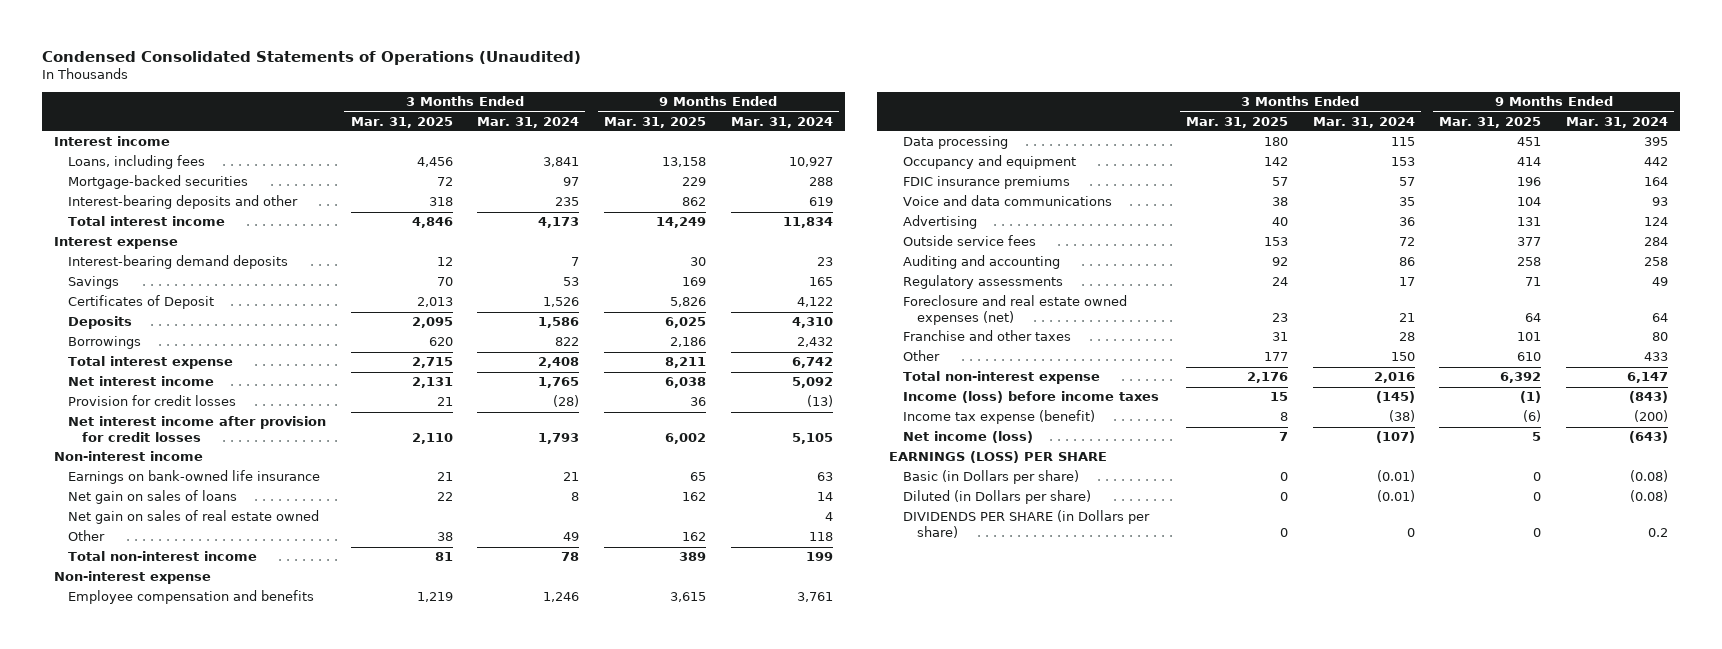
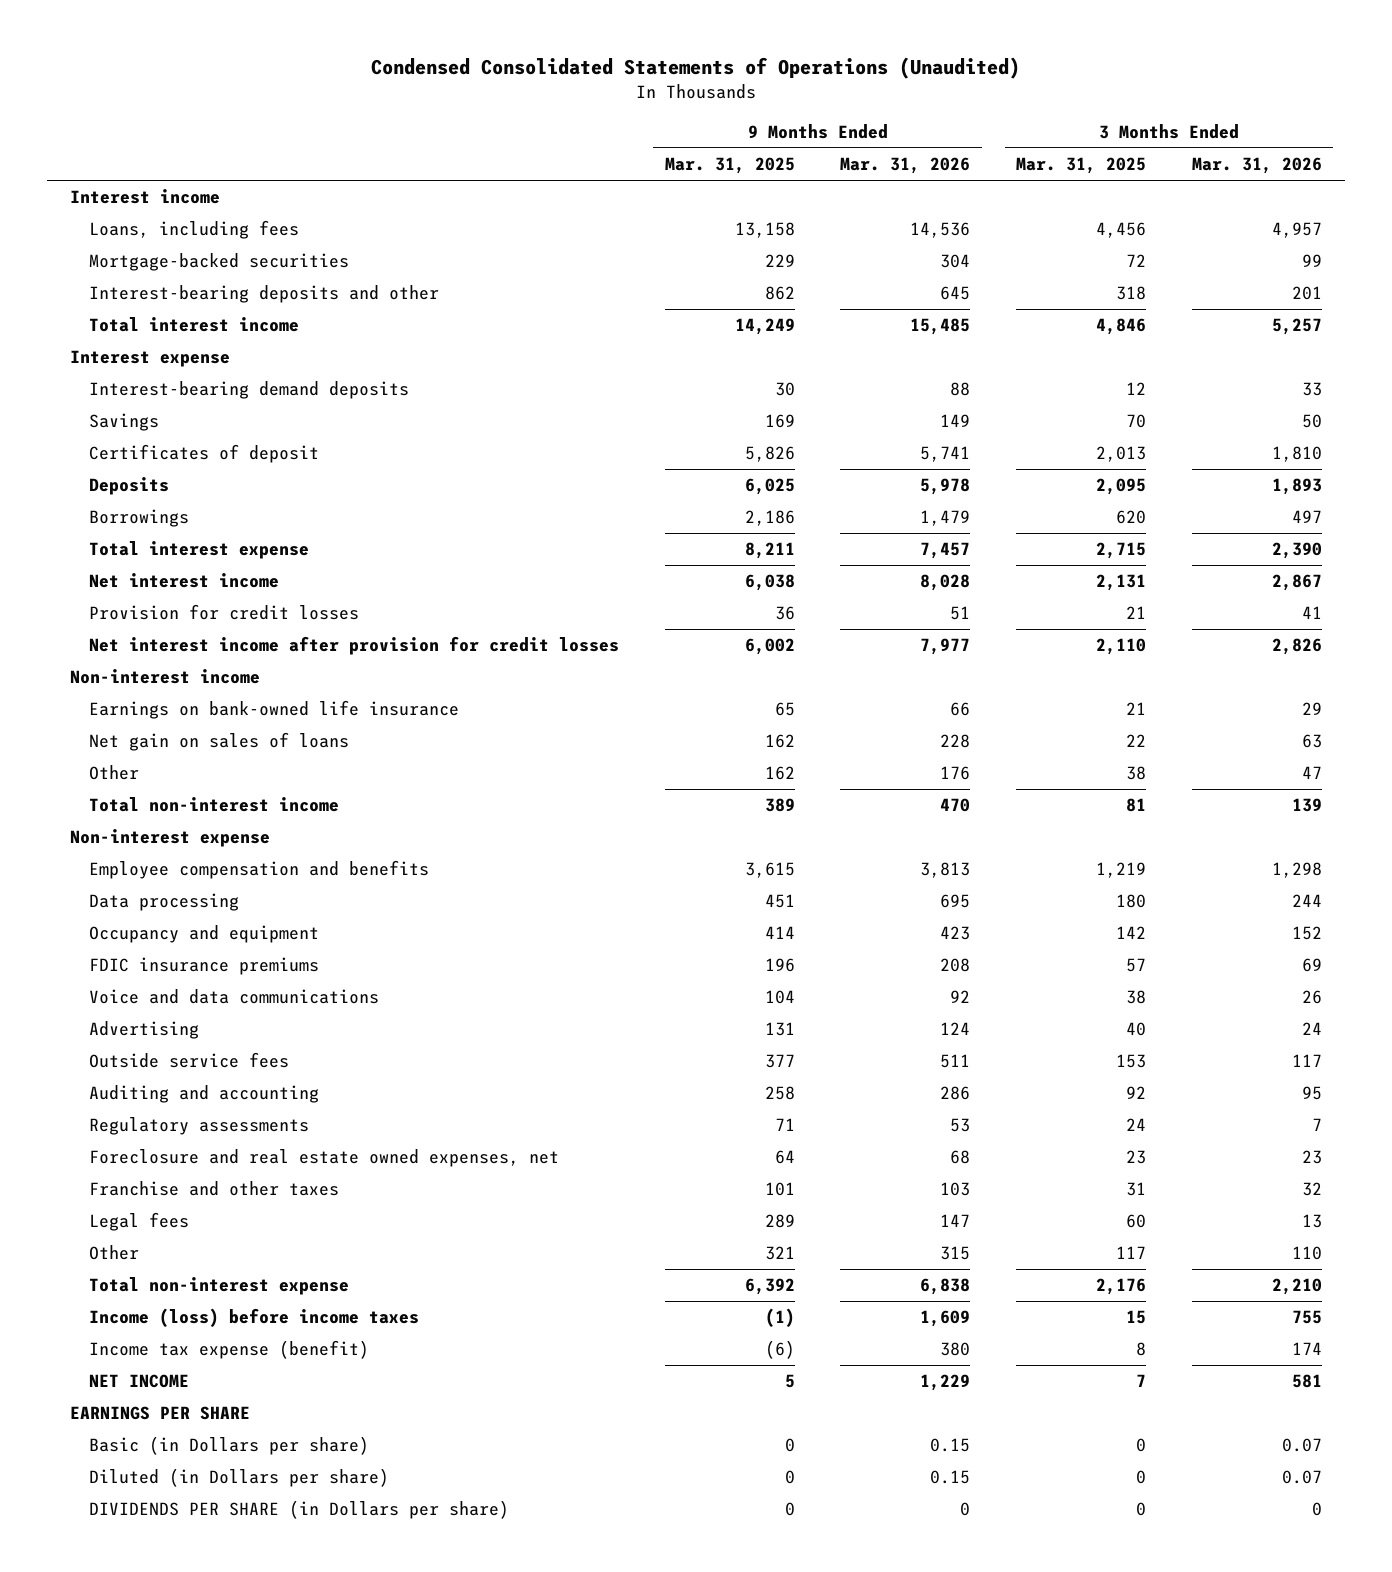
- | 3 Months Ended Mar. 31, 2025 | 3 Months Ended Mar. 31, 2024 | 9 Months Ended Mar. 31, 2025 | 9 Months Ended Mar. 31, 2024
+ | 9 Months Ended Mar. 31, 2025 | 9 Months Ended Mar. 31, 2026 | 3 Months Ended Mar. 31, 2025 | 3 Months Ended Mar. 31, 2026
- Certificates of Deposit | 2,013 | 1,526 | 5,826 | 4,122
+ Certificates of deposit | 5,826 | 5,741 | 2,013 | 1,810
- Net gain on sales of real estate owned | | | | 4
- Foreclosure and real estate owned expenses (net) | 23 | 21 | 64 | 64
+ Foreclosure and real estate owned expenses, net | 64 | 68 | 23 | 23
- Other | 177 | 150 | 610 | 433
+ Legal fees | 289 | 147 | 60 | 13
+ Other | 321 | 315 | 117 | 110
- Net income (loss) | 7 | (107) | 5 | (643)
- EARNINGS (LOSS) PER SHARE
+ NET INCOME | 5 | 1,229 | 7 | 581
+ EARNINGS PER SHARE

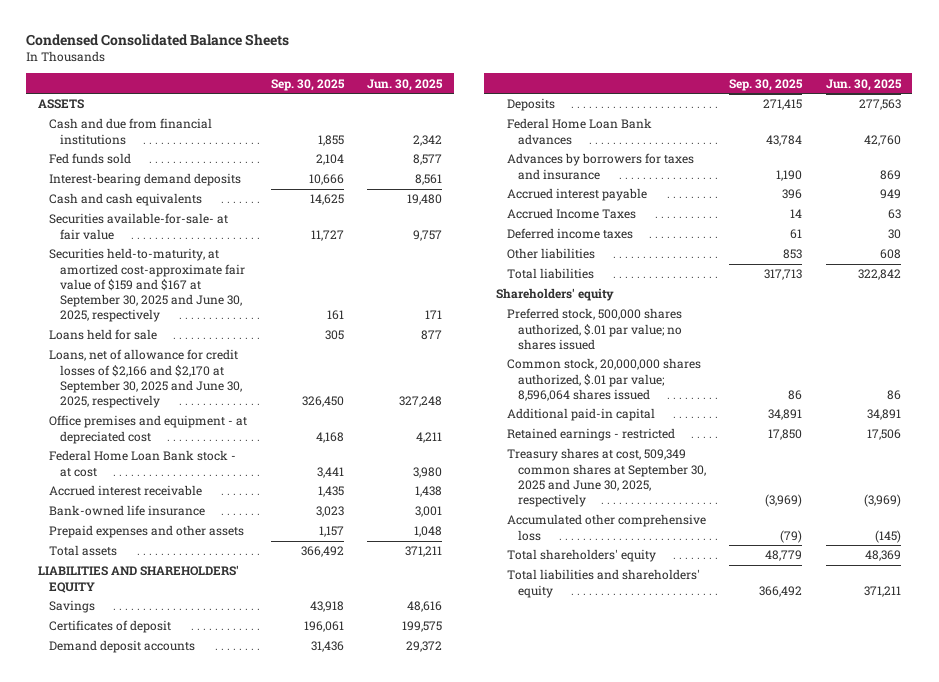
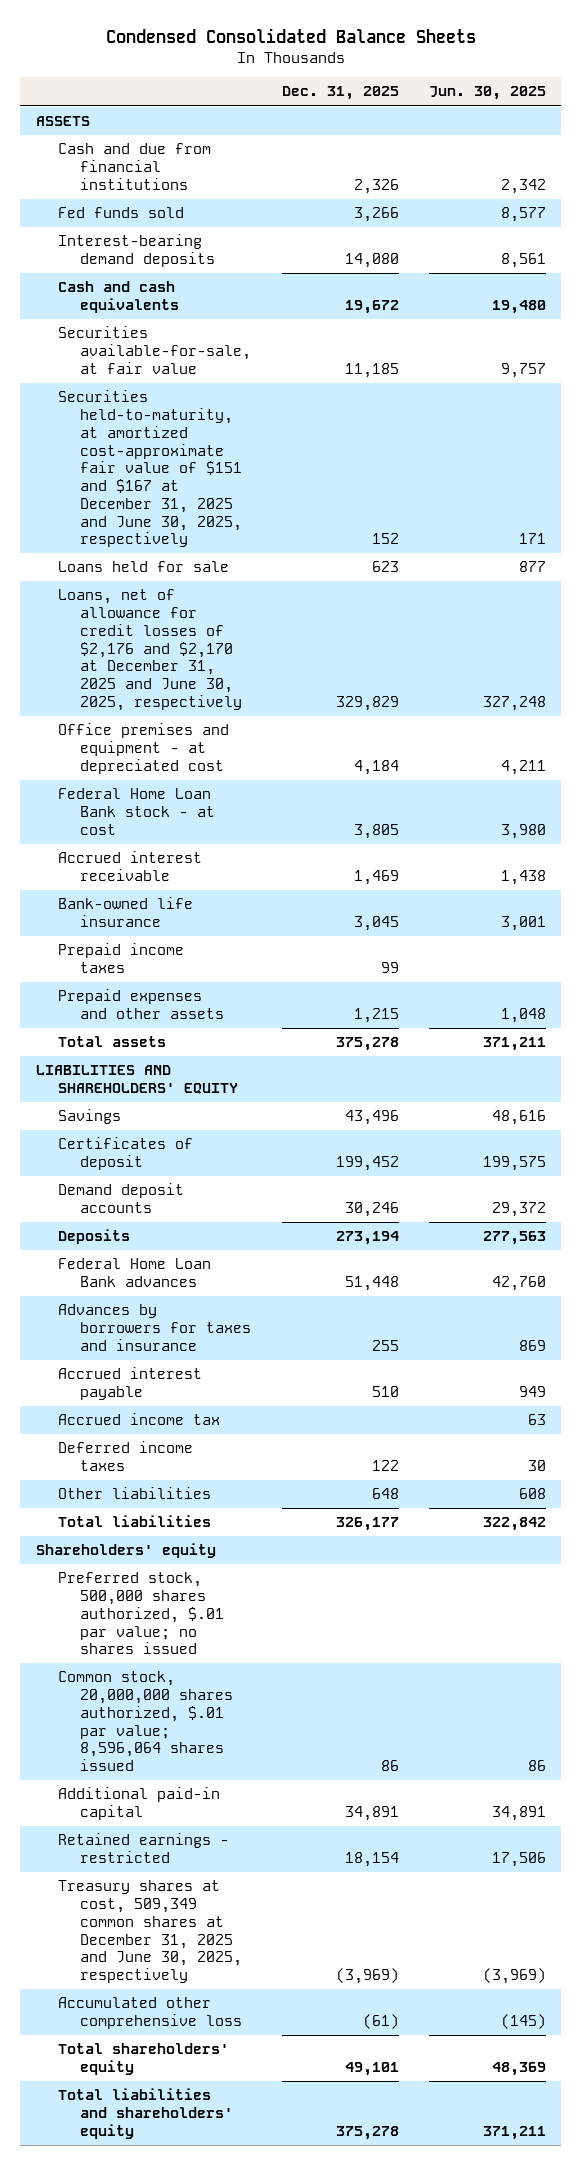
- | Sep. 30, 2025 | Jun. 30, 2025
+ | Dec. 31, 2025 | Jun. 30, 2025
- Securities available-for-sale- at fair value | 11,727 | 9,757
- Securities held-to-maturity, at amortized cost-approximate fair value of $159 and $167 at September 30, 2025 and June 30, 2025, respectively | 161 | 171
+ Securities available-for-sale, at fair value | 11,185 | 9,757
+ Securities held-to-maturity, at amortized cost-approximate fair value of $151 and $167 at December 31, 2025 and June 30, 2025, respectively | 152 | 171
- Loans, net of allowance for credit losses of $2,166 and $2,170 at September 30, 2025 and June 30, 2025, respectively | 326,450 | 327,248
+ Loans, net of allowance for credit losses of $2,176 and $2,170 at December 31, 2025 and June 30, 2025, respectively | 329,829 | 327,248
+ Prepaid income taxes | 99 |
- Accrued Income Taxes | 14 | 63
+ Accrued income tax | | 63
- Treasury shares at cost, 509,349 common shares at September 30, 2025 and June 30, 2025, respectively | (3,969) | (3,969)
+ Treasury shares at cost, 509,349 common shares at December 31, 2025 and June 30, 2025, respectively | (3,969) | (3,969)

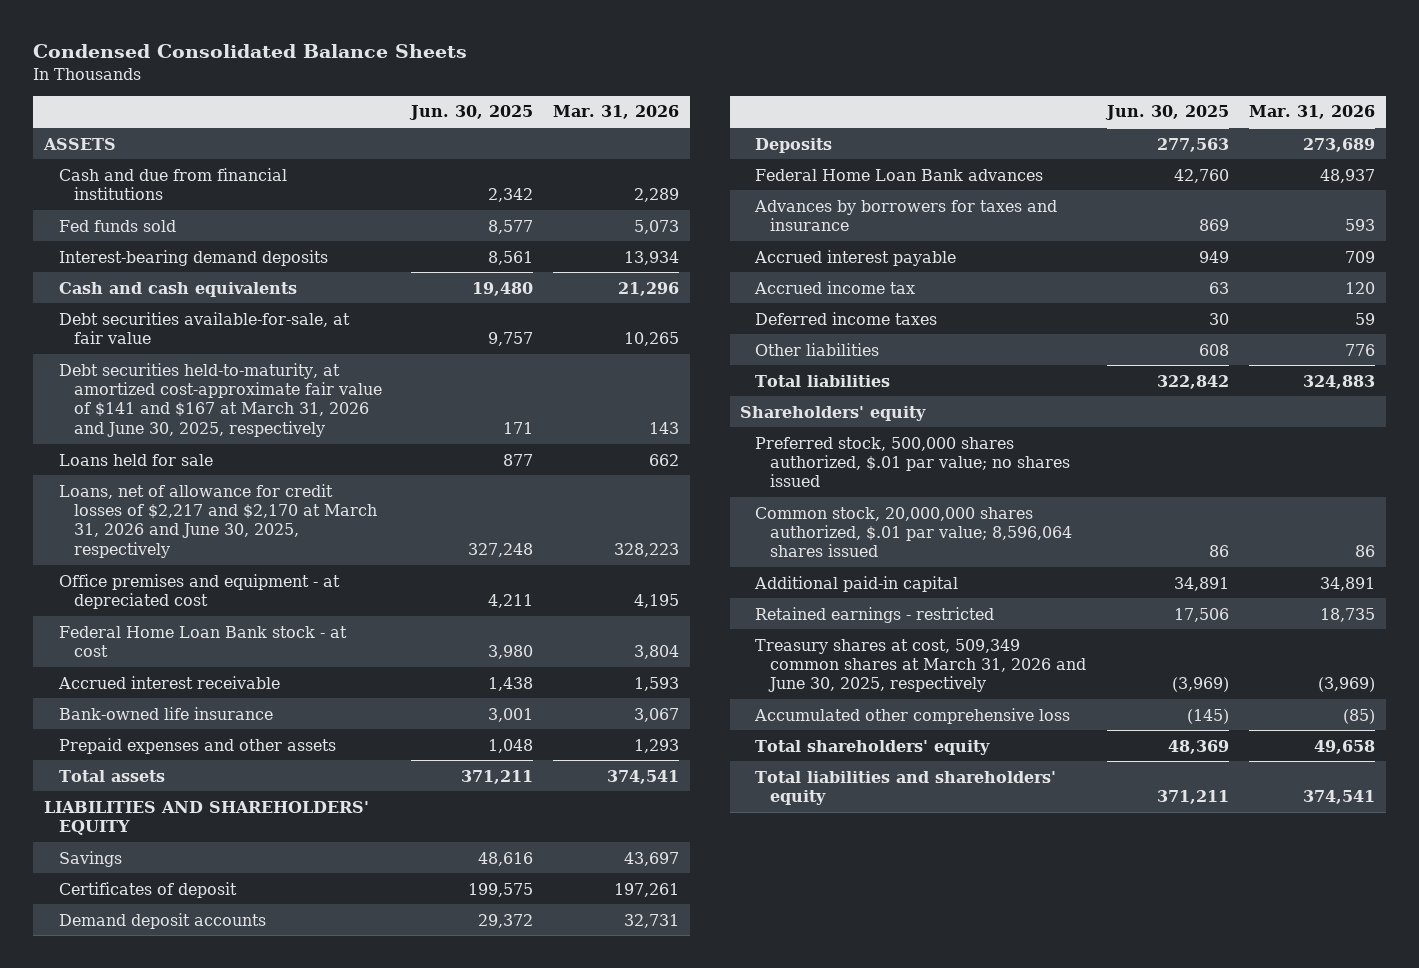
- | Dec. 31, 2025 | Jun. 30, 2025
+ | Jun. 30, 2025 | Mar. 31, 2026
- Securities available-for-sale, at fair value | 11,185 | 9,757
- Securities held-to-maturity, at amortized cost-approximate fair value of $151 and $167 at December 31, 2025 and June 30, 2025, respectively | 152 | 171
+ Debt securities available-for-sale, at fair value | 9,757 | 10,265
+ Debt securities held-to-maturity, at amortized cost-approximate fair value of $141 and $167 at March 31, 2026 and June 30, 2025, respectively | 171 | 143
- Loans, net of allowance for credit losses of $2,176 and $2,170 at December 31, 2025 and June 30, 2025, respectively | 329,829 | 327,248
+ Loans, net of allowance for credit losses of $2,217 and $2,170 at March 31, 2026 and June 30, 2025, respectively | 327,248 | 328,223
- Prepaid income taxes | 99 |
- Treasury shares at cost, 509,349 common shares at December 31, 2025 and June 30, 2025, respectively | (3,969) | (3,969)
+ Treasury shares at cost, 509,349 common shares at March 31, 2026 and June 30, 2025, respectively | (3,969) | (3,969)

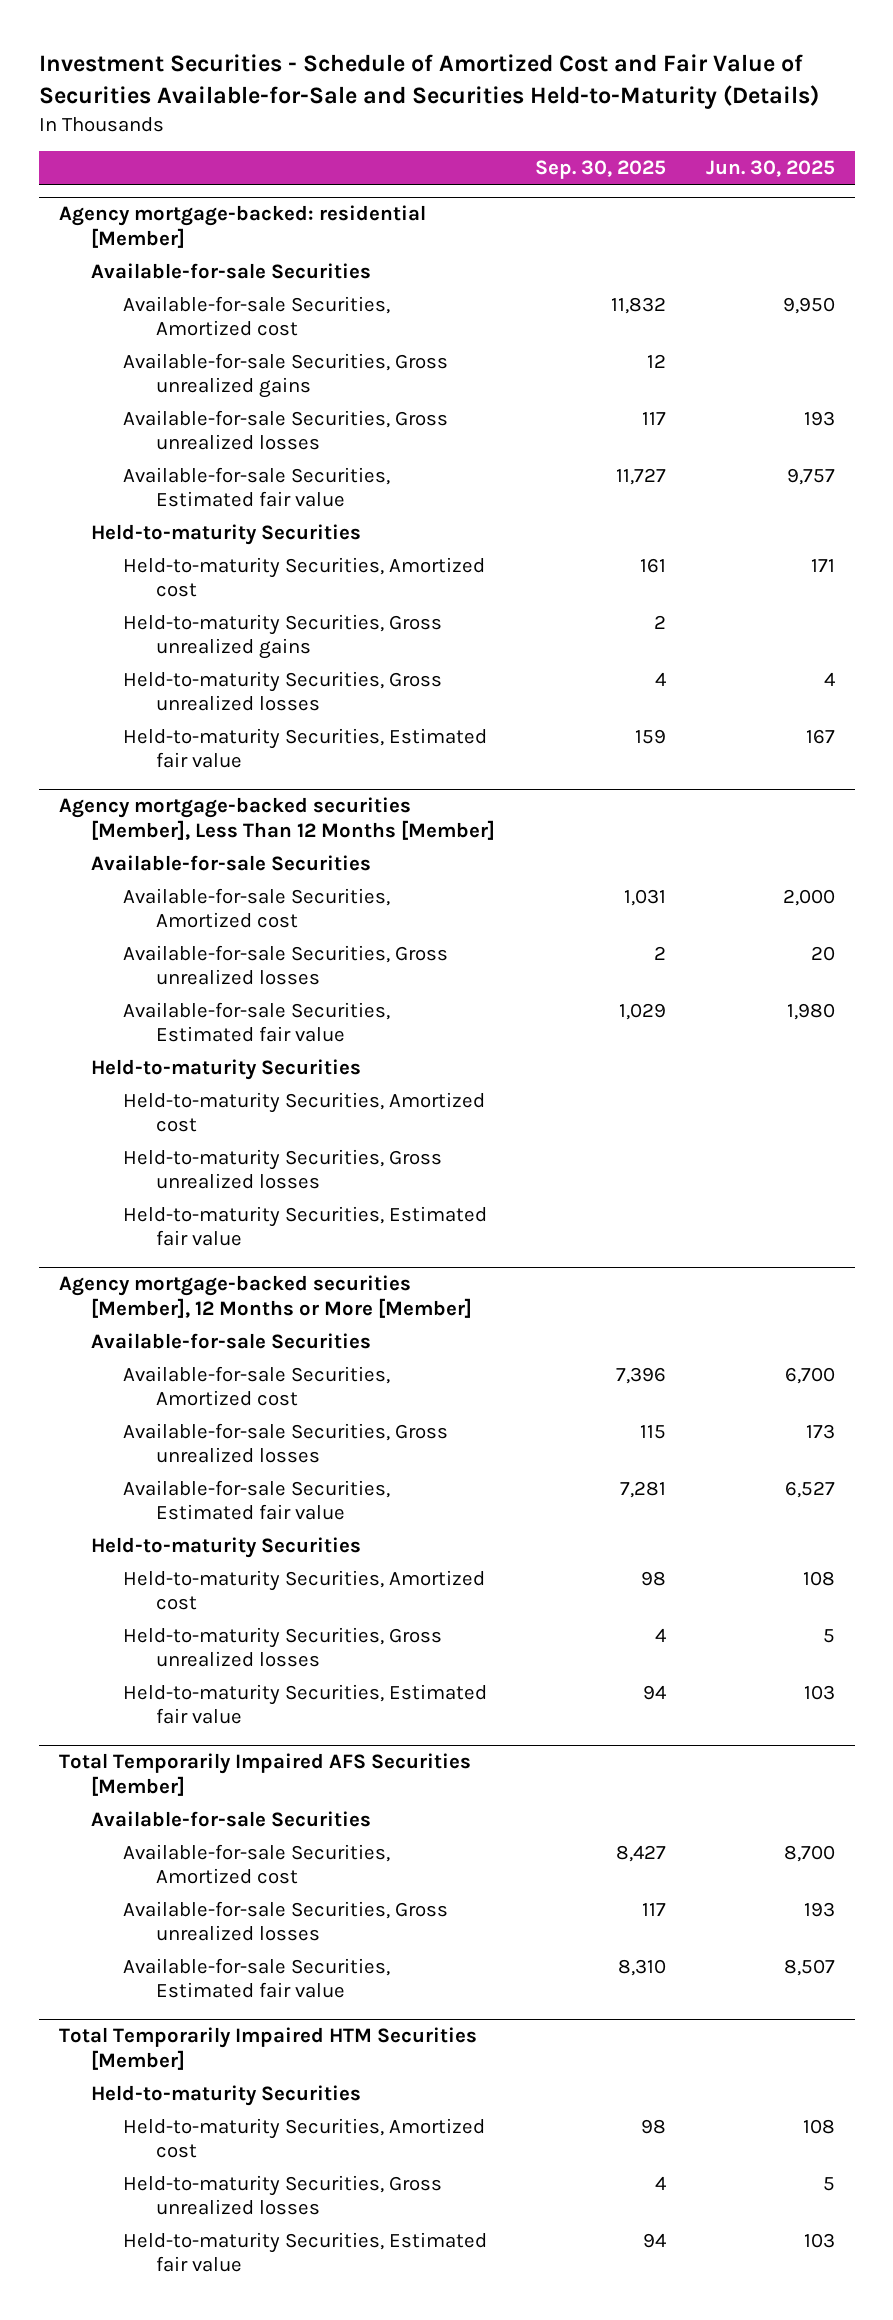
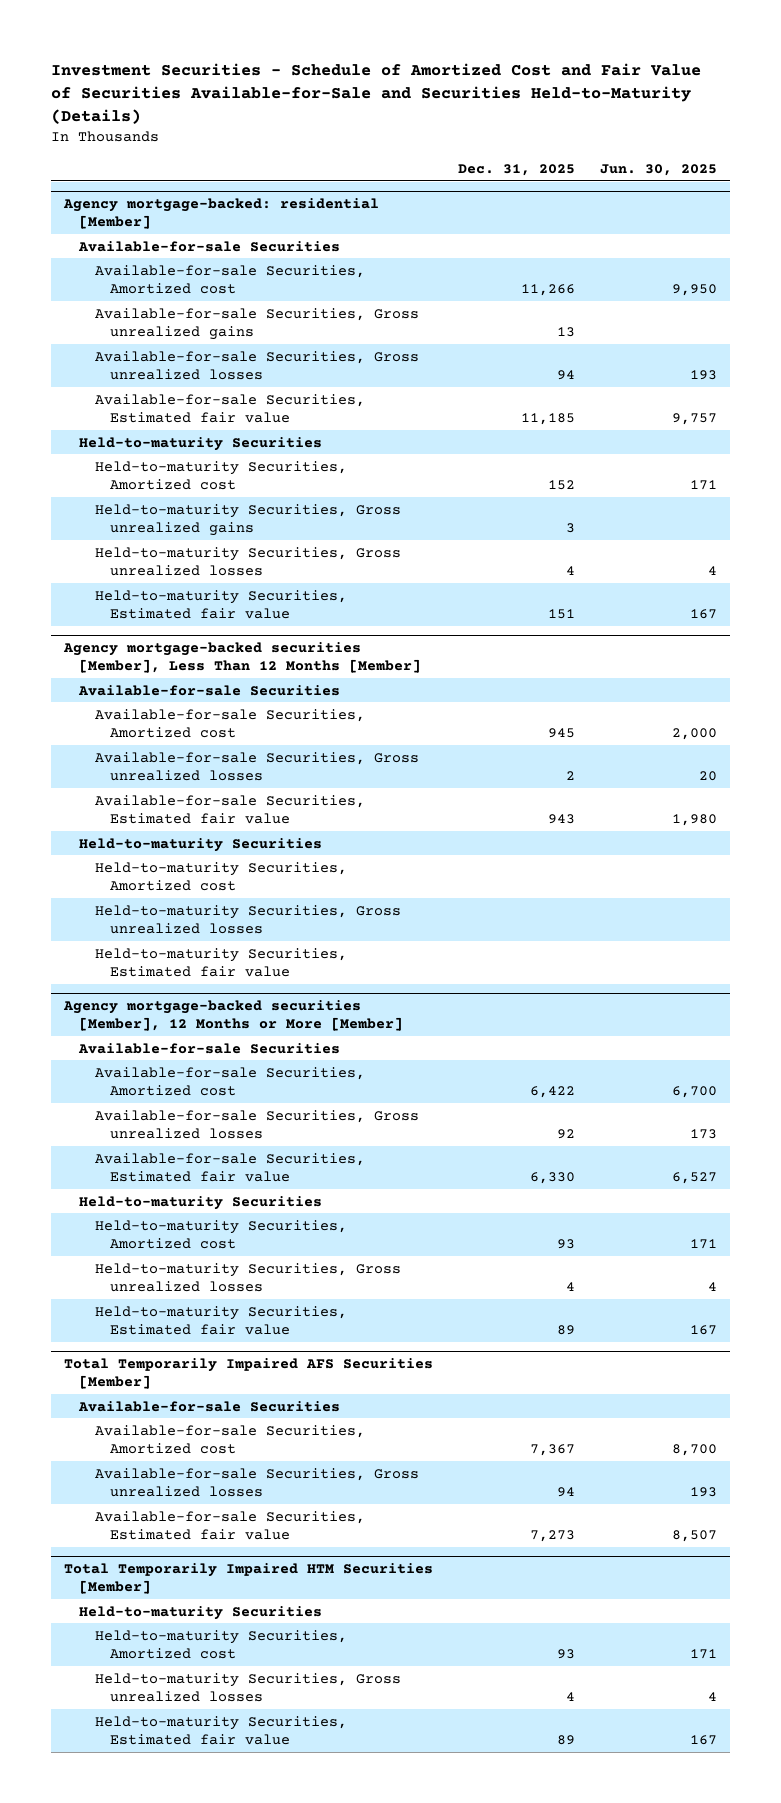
- | Sep. 30, 2025 | Jun. 30, 2025
+ | Dec. 31, 2025 | Jun. 30, 2025
@ Agency mortgage-backed securities [Member], 12 Months or More [Member]
- Held-to-maturity Securities, Amortized cost | 98 | 108
- Held-to-maturity Securities, Gross unrealized losses | 4 | 5
- Held-to-maturity Securities, Estimated fair value | 94 | 103
+ Held-to-maturity Securities, Amortized cost | 93 | 171
+ Held-to-maturity Securities, Gross unrealized losses | 4 | 4
+ Held-to-maturity Securities, Estimated fair value | 89 | 167
@ Total Temporarily Impaired HTM Securities [Member]
- Held-to-maturity Securities, Amortized cost | 98 | 108
- Held-to-maturity Securities, Gross unrealized losses | 4 | 5
- Held-to-maturity Securities, Estimated fair value | 94 | 103
+ Held-to-maturity Securities, Amortized cost | 93 | 171
+ Held-to-maturity Securities, Gross unrealized losses | 4 | 4
+ Held-to-maturity Securities, Estimated fair value | 89 | 167

